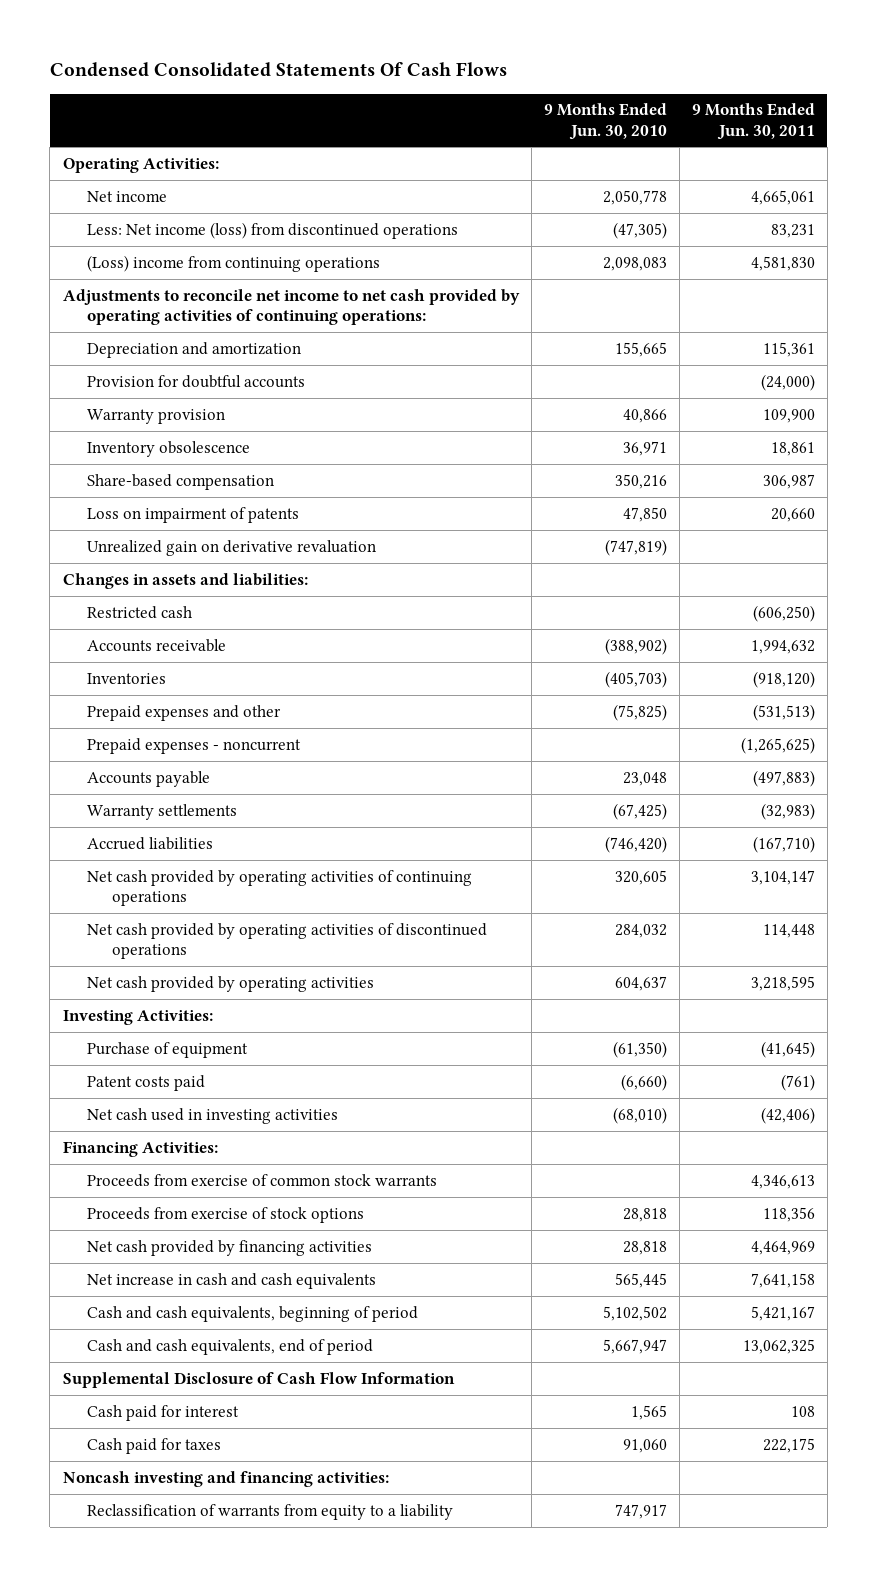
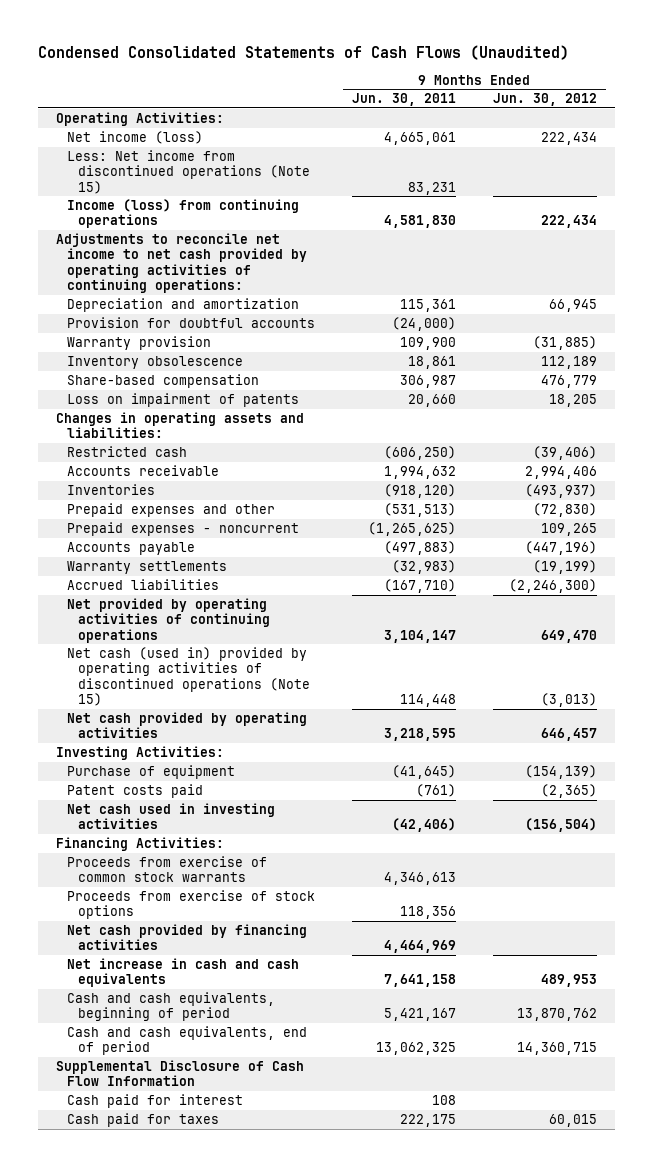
- Condensed Consolidated Statements Of Cash Flows
+ Condensed Consolidated Statements of Cash Flows (Unaudited)
- | 9 Months Ended Jun. 30, 2010 | 9 Months Ended Jun. 30, 2011
+ | 9 Months Ended Jun. 30, 2011 | 9 Months Ended Jun. 30, 2012
- Net income | 2,050,778 | 4,665,061
- Less: Net income (loss) from discontinued operations | (47,305) | 83,231
- (Loss) income from continuing operations | 2,098,083 | 4,581,830
+ Net income (loss) | 4,665,061 | 222,434
+ Less: Net income from discontinued operations (Note 15) | 83,231 |
+ Income (loss) from continuing operations | 4,581,830 | 222,434
- Unrealized gain on derivative revaluation | (747,819) |
- Changes in assets and liabilities:
+ Changes in operating assets and liabilities:
- Net cash provided by operating activities of continuing operations | 320,605 | 3,104,147
- Net cash provided by operating activities of discontinued operations | 284,032 | 114,448
+ Net provided by operating activities of continuing operations | 3,104,147 | 649,470
+ Net cash (used in) provided by operating activities of discontinued operations (Note 15) | 114,448 | (3,013)
- Noncash investing and financing activities:
- Reclassification of warrants from equity to a liability | 747,917 |

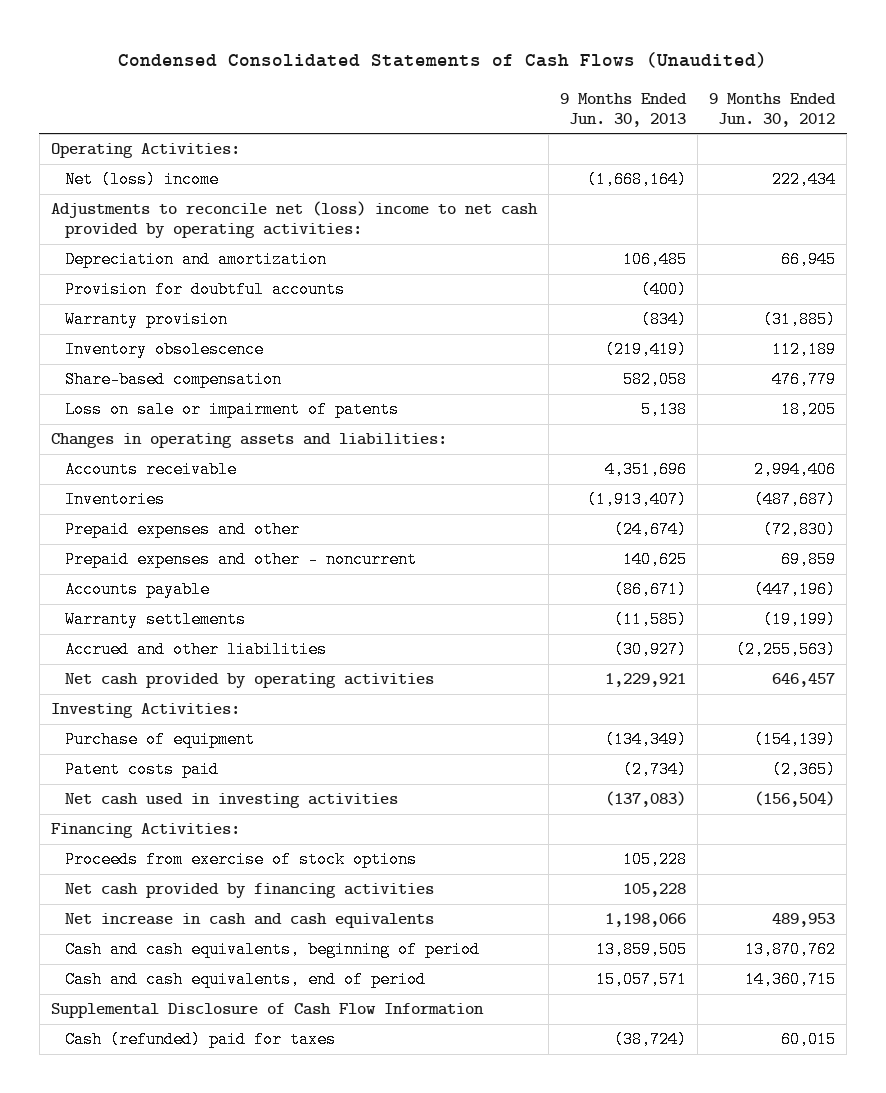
- | 9 Months Ended Jun. 30, 2011 | 9 Months Ended Jun. 30, 2012
+ | 9 Months Ended Jun. 30, 2013 | 9 Months Ended Jun. 30, 2012
- Net income (loss) | 4,665,061 | 222,434
- Less: Net income from discontinued operations (Note 15) | 83,231 |
- Income (loss) from continuing operations | 4,581,830 | 222,434
- Adjustments to reconcile net income to net cash provided by operating activities of continuing operations:
+ Net (loss) income | (1,668,164) | 222,434
+ Adjustments to reconcile net (loss) income to net cash provided by operating activities:
- Loss on impairment of patents | 20,660 | 18,205
+ Loss on sale or impairment of patents | 5,138 | 18,205
- Restricted cash | (606,250) | (39,406)
- Inventories | (918,120) | (493,937)
+ Inventories | (1,913,407) | (487,687)
- Prepaid expenses - noncurrent | (1,265,625) | 109,265
+ Prepaid expenses and other - noncurrent | 140,625 | 69,859
- Accrued liabilities | (167,710) | (2,246,300)
- Net provided by operating activities of continuing operations | 3,104,147 | 649,470
- Net cash (used in) provided by operating activities of discontinued operations (Note 15) | 114,448 | (3,013)
+ Accrued and other liabilities | (30,927) | (2,255,563)
- Proceeds from exercise of common stock warrants | 4,346,613 |
- Cash paid for interest | 108 |
- Cash paid for taxes | 222,175 | 60,015
+ Cash (refunded) paid for taxes | (38,724) | 60,015

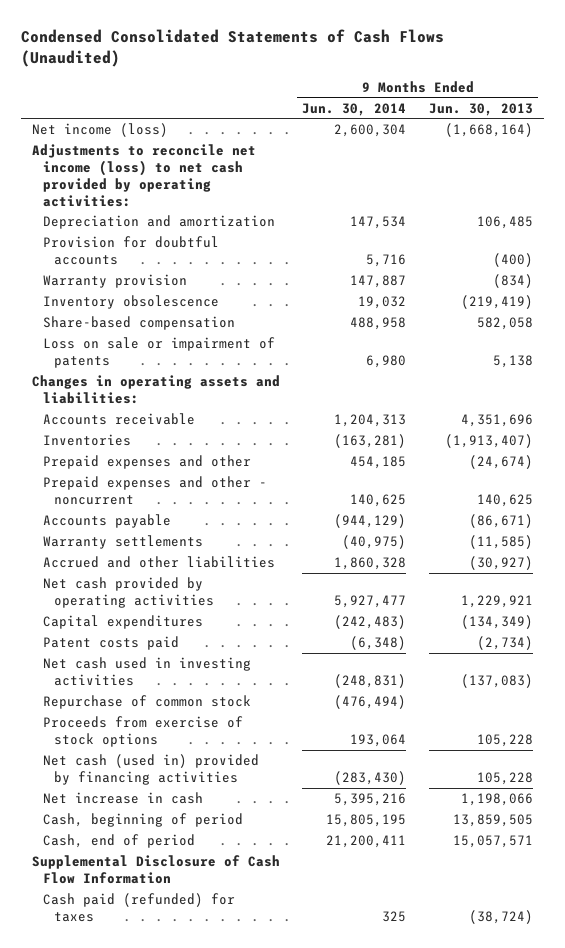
- | 9 Months Ended Jun. 30, 2013 | 9 Months Ended Jun. 30, 2012
+ | 9 Months Ended Jun. 30, 2014 | 9 Months Ended Jun. 30, 2013
- Operating Activities:
- Net (loss) income | (1,668,164) | 222,434
- Adjustments to reconcile net (loss) income to net cash provided by operating activities:
+ Net income (loss) | 2,600,304 | (1,668,164)
+ Adjustments to reconcile net income (loss) to net cash provided by operating activities:
- Investing Activities:
- Purchase of equipment | (134,349) | (154,139)
+ Capital expenditures | (242,483) | (134,349)
- Financing Activities:
+ Repurchase of common stock | (476,494) |
- Net cash provided by financing activities | 105,228 |
- Net increase in cash and cash equivalents | 1,198,066 | 489,953
- Cash and cash equivalents, beginning of period | 13,859,505 | 13,870,762
- Cash and cash equivalents, end of period | 15,057,571 | 14,360,715
+ Net cash (used in) provided by financing activities | (283,430) | 105,228
+ Net increase in cash | 5,395,216 | 1,198,066
+ Cash, beginning of period | 15,805,195 | 13,859,505
+ Cash, end of period | 21,200,411 | 15,057,571
- Cash (refunded) paid for taxes | (38,724) | 60,015
+ Cash paid (refunded) for taxes | 325 | (38,724)

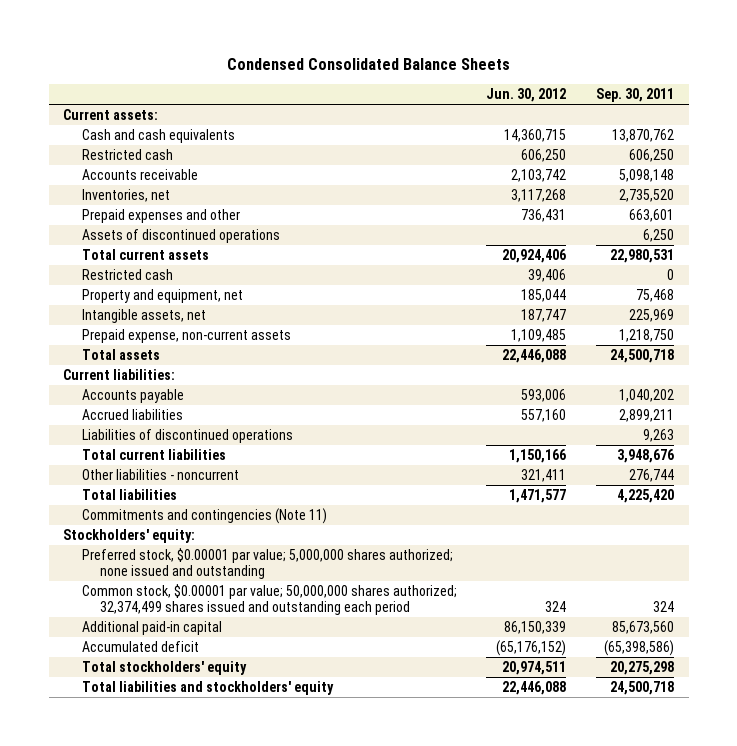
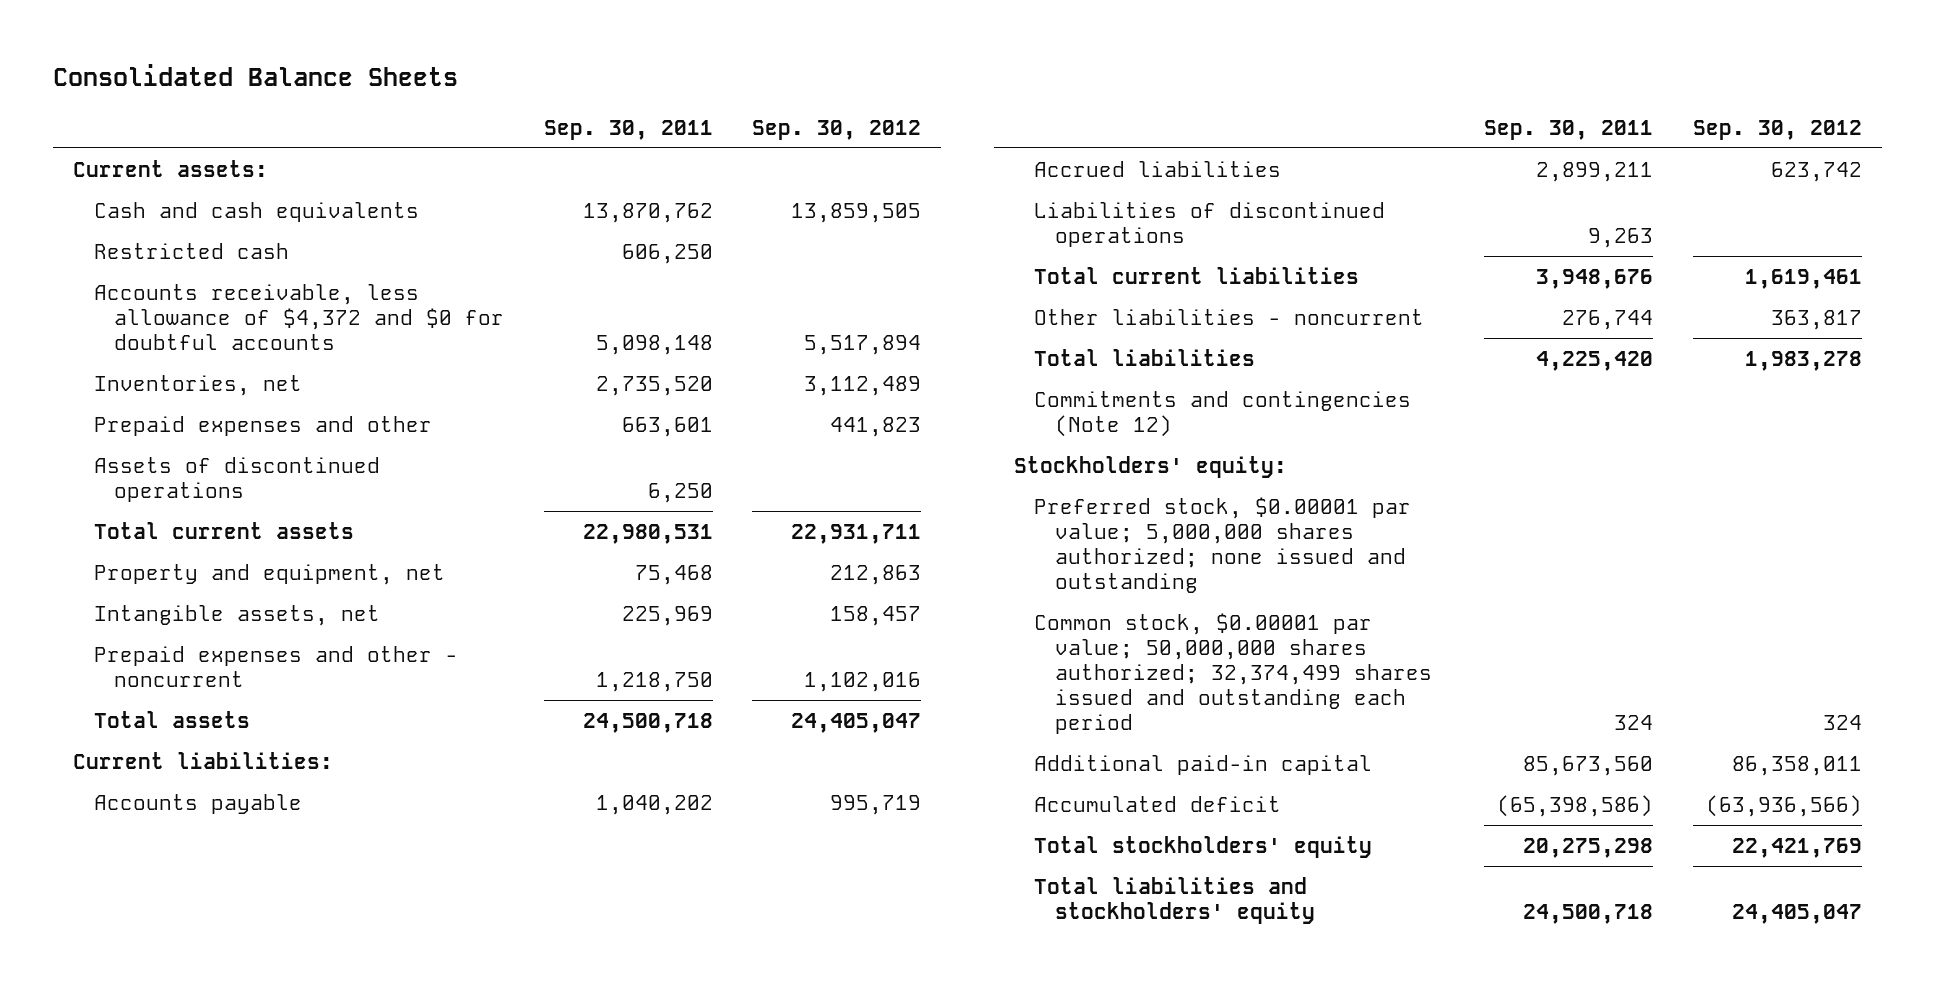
- Condensed Consolidated Balance Sheets
+ Consolidated Balance Sheets
- | Jun. 30, 2012 | Sep. 30, 2011
+ | Sep. 30, 2011 | Sep. 30, 2012
- Accounts receivable | 2,103,742 | 5,098,148
+ Accounts receivable, less allowance of $4,372 and $0 for doubtful accounts | 5,098,148 | 5,517,894
- Restricted cash | 39,406 | 0
- Prepaid expense, non-current assets | 1,109,485 | 1,218,750
+ Prepaid expenses and other - noncurrent | 1,218,750 | 1,102,016
- Commitments and contingencies (Note 11)
+ Commitments and contingencies (Note 12)

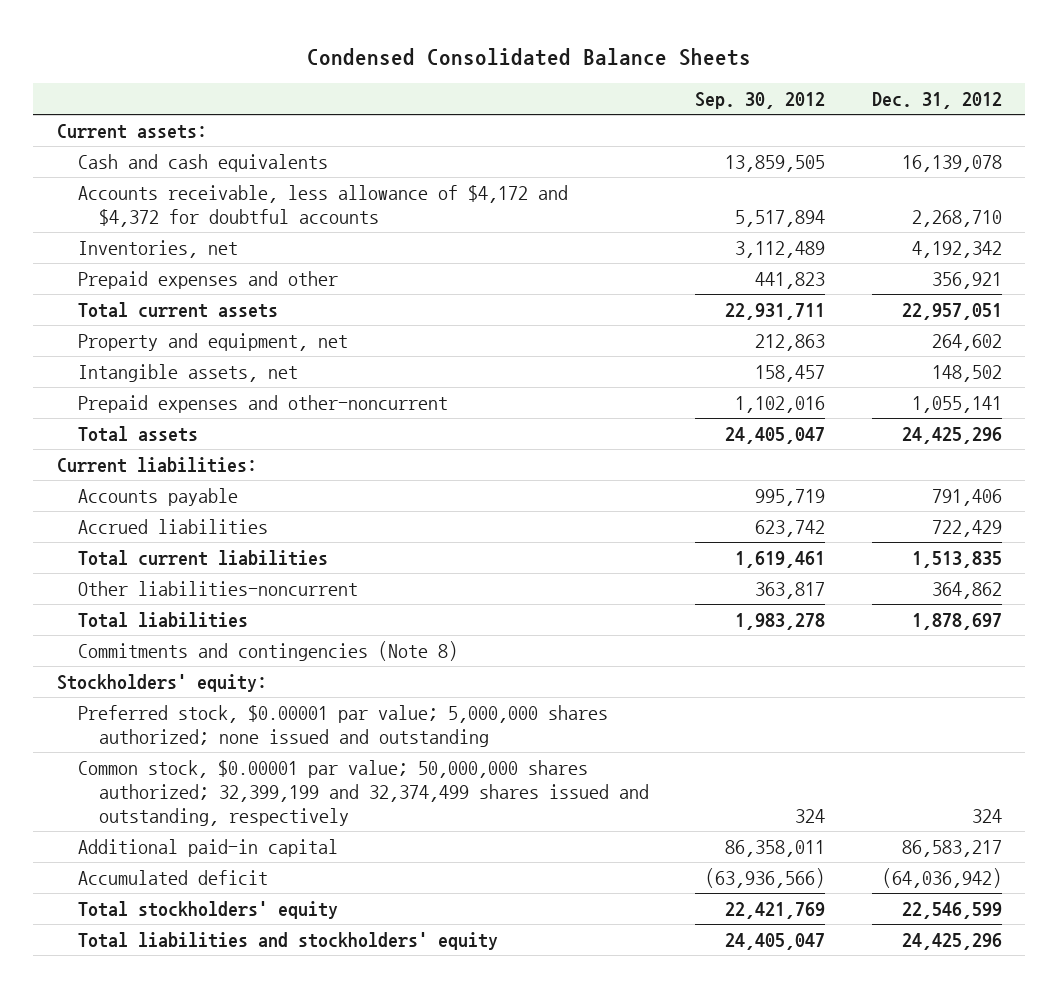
- Consolidated Balance Sheets
+ Condensed Consolidated Balance Sheets
- | Sep. 30, 2011 | Sep. 30, 2012
+ | Sep. 30, 2012 | Dec. 31, 2012
- Restricted cash | 606,250 |
- Accounts receivable, less allowance of $4,372 and $0 for doubtful accounts | 5,098,148 | 5,517,894
+ Accounts receivable, less allowance of $4,172 and $4,372 for doubtful accounts | 5,517,894 | 2,268,710
- Assets of discontinued operations | 6,250 |
- Prepaid expenses and other - noncurrent | 1,218,750 | 1,102,016
+ Prepaid expenses and other-noncurrent | 1,102,016 | 1,055,141
- Liabilities of discontinued operations | 9,263 |
- Other liabilities - noncurrent | 276,744 | 363,817
+ Other liabilities-noncurrent | 363,817 | 364,862
- Commitments and contingencies (Note 12)
+ Commitments and contingencies (Note 8)
- Common stock, $0.00001 par value; 50,000,000 shares authorized; 32,374,499 shares issued and outstanding each period | 324 | 324
+ Common stock, $0.00001 par value; 50,000,000 shares authorized; 32,399,199 and 32,374,499 shares issued and outstanding, respectively | 324 | 324

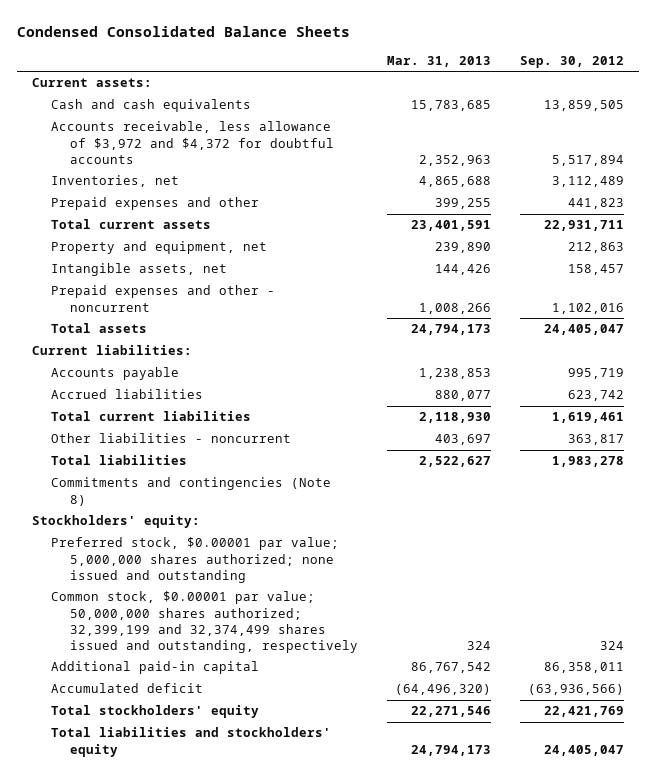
- | Sep. 30, 2012 | Dec. 31, 2012
+ | Mar. 31, 2013 | Sep. 30, 2012
- Accounts receivable, less allowance of $4,172 and $4,372 for doubtful accounts | 5,517,894 | 2,268,710
+ Accounts receivable, less allowance of $3,972 and $4,372 for doubtful accounts | 2,352,963 | 5,517,894
- Prepaid expenses and other-noncurrent | 1,102,016 | 1,055,141
+ Prepaid expenses and other - noncurrent | 1,008,266 | 1,102,016
- Other liabilities-noncurrent | 363,817 | 364,862
+ Other liabilities - noncurrent | 403,697 | 363,817

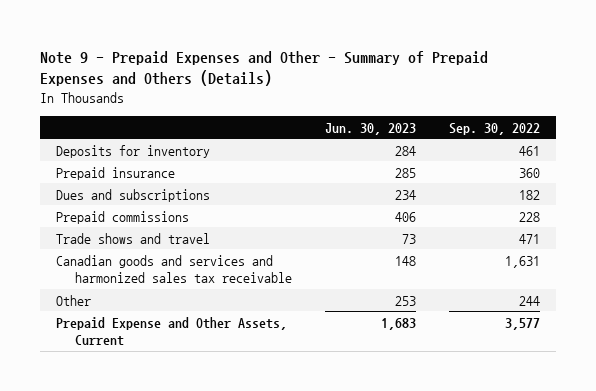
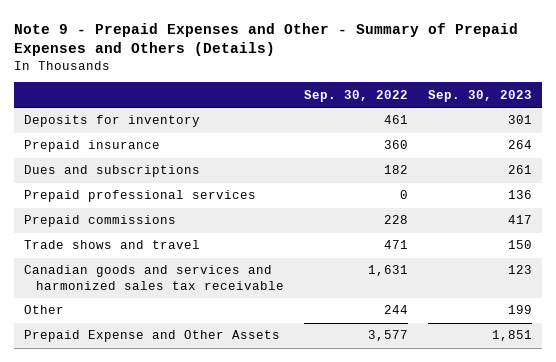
- | Jun. 30, 2023 | Sep. 30, 2022
+ | Sep. 30, 2022 | Sep. 30, 2023
+ Prepaid professional services | 0 | 136
- Prepaid Expense and Other Assets, Current | 1,683 | 3,577
+ Prepaid Expense and Other Assets | 3,577 | 1,851

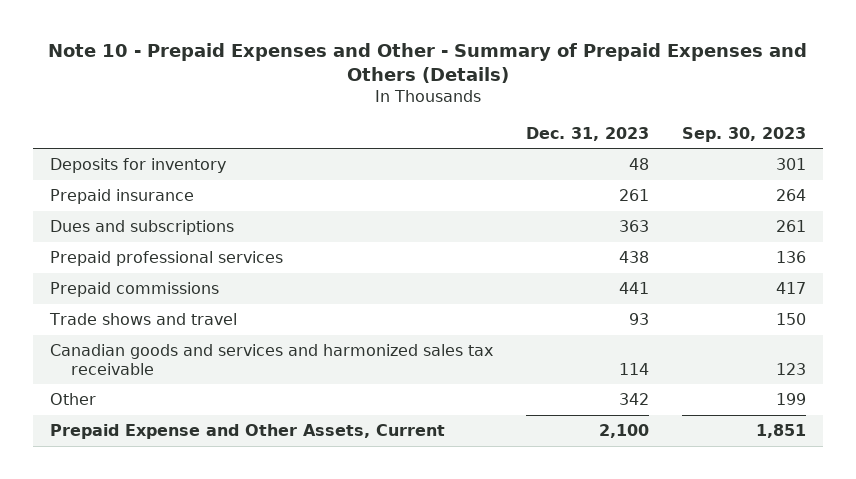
- Note 9 - Prepaid Expenses and Other - Summary of Prepaid Expenses and Others (Details)
+ Note 10 - Prepaid Expenses and Other - Summary of Prepaid Expenses and Others (Details)
- | Sep. 30, 2022 | Sep. 30, 2023
+ | Dec. 31, 2023 | Sep. 30, 2023
- Prepaid Expense and Other Assets | 3,577 | 1,851
+ Prepaid Expense and Other Assets, Current | 2,100 | 1,851

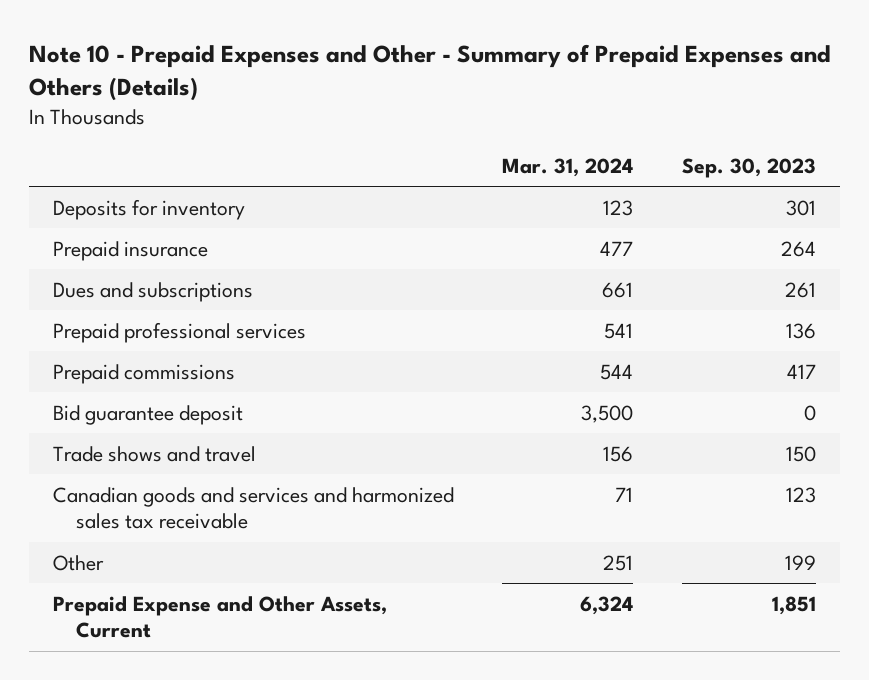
- | Dec. 31, 2023 | Sep. 30, 2023
+ | Mar. 31, 2024 | Sep. 30, 2023
+ Bid guarantee deposit | 3,500 | 0

